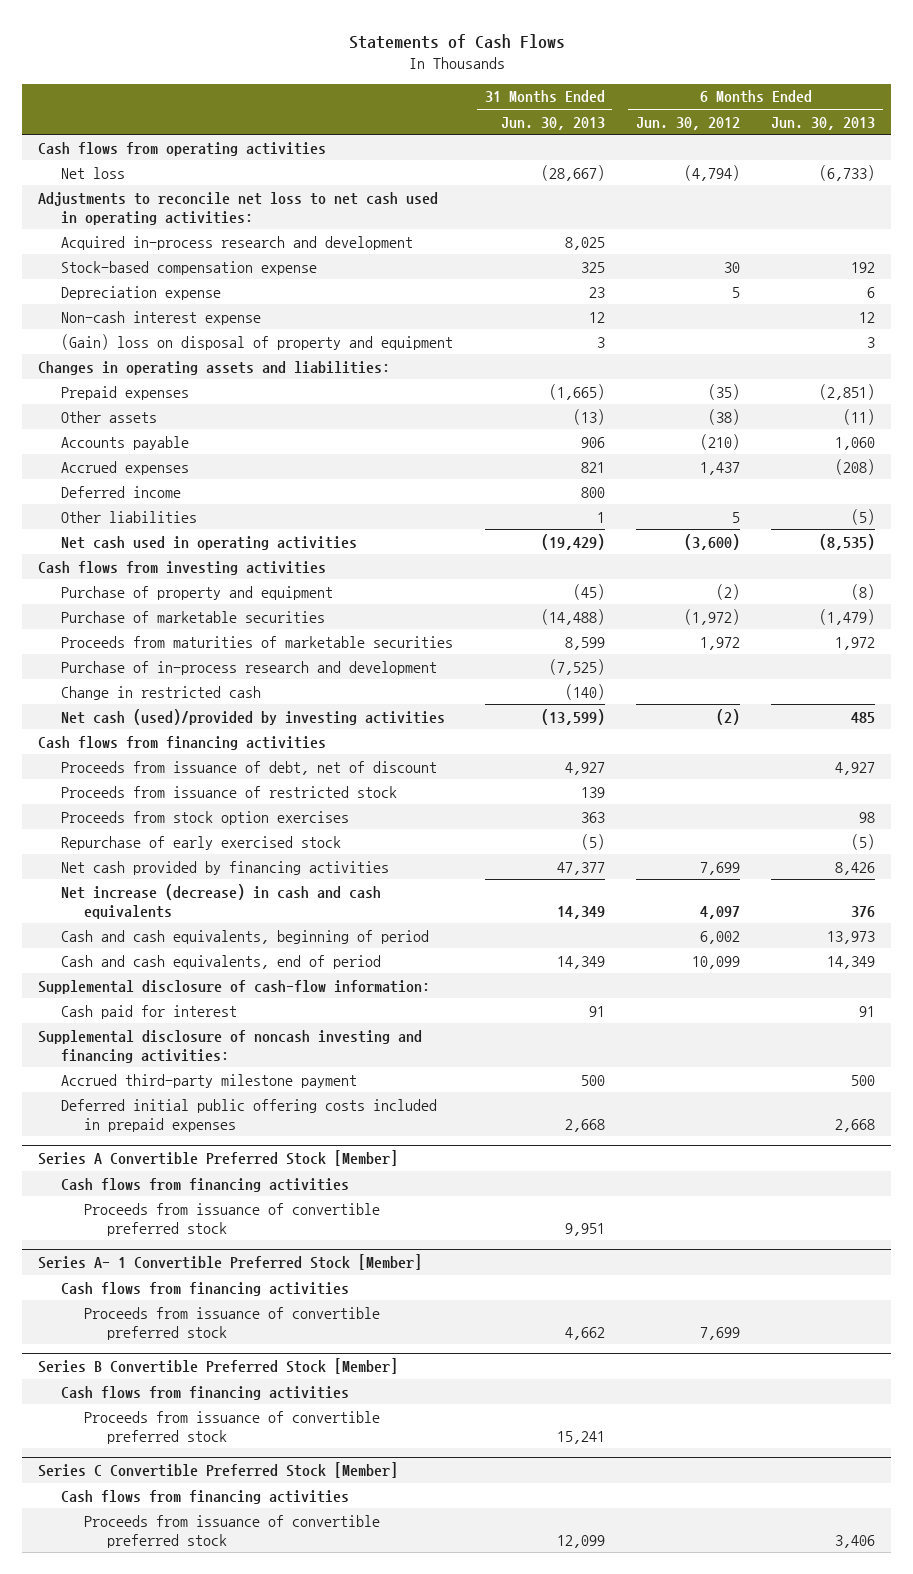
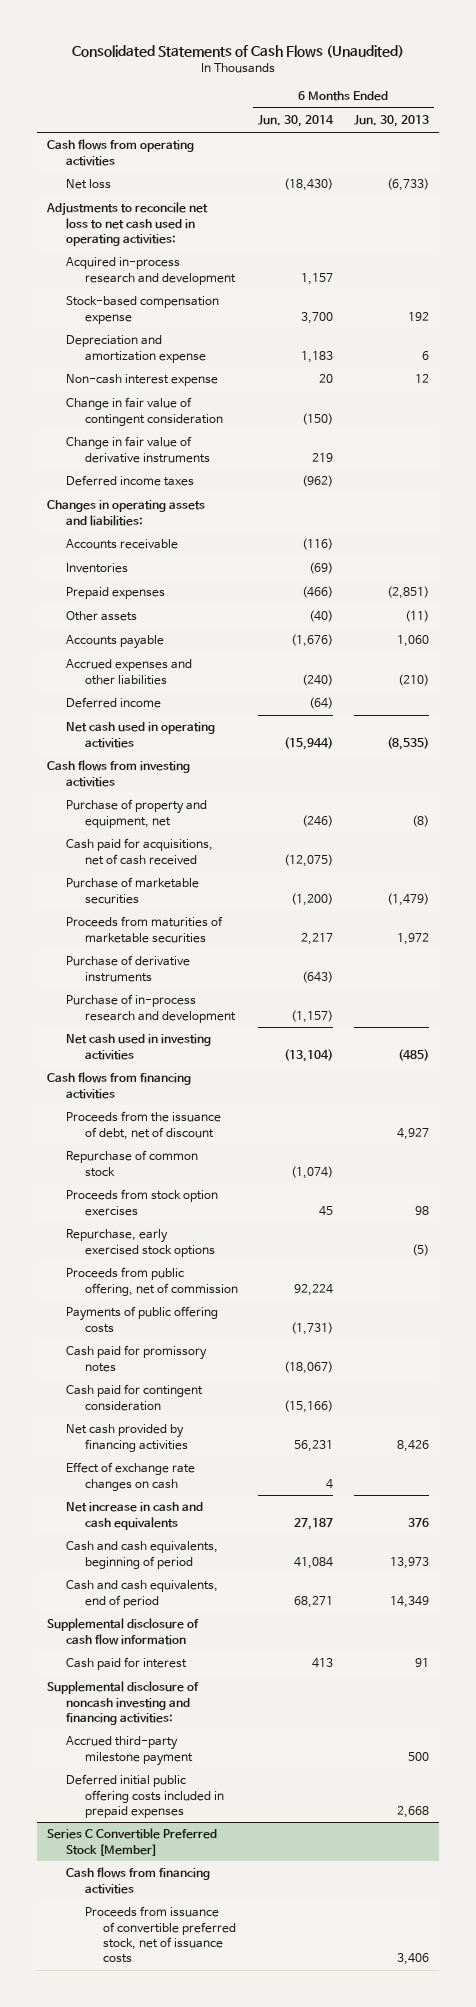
- Statements of Cash Flows
+ Consolidated Statements of Cash Flows (Unaudited)
- | 31 Months Ended Jun. 30, 2013 | 6 Months Ended Jun. 30, 2012 | 6 Months Ended Jun. 30, 2013
+ | 6 Months Ended Jun. 30, 2014 | 6 Months Ended Jun. 30, 2013
- Depreciation expense | 23 | 5 | 6
+ Depreciation and amortization expense | 1,183 | 6
- (Gain) loss on disposal of property and equipment | 3 | | 3
+ Change in fair value of contingent consideration | (150) |
+ Change in fair value of derivative instruments | 219 |
+ Deferred income taxes | (962) |
+ Accounts receivable | (116) |
+ Inventories | (69) |
- Accrued expenses | 821 | 1,437 | (208)
+ Accrued expenses and other liabilities | (240) | (210)
- Other liabilities | 1 | 5 | (5)
- Purchase of property and equipment | (45) | (2) | (8)
+ Purchase of property and equipment, net | (246) | (8)
+ Cash paid for acquisitions, net of cash received | (12,075) |
+ Purchase of derivative instruments | (643) |
- Change in restricted cash | (140) | |
- Net cash (used)/provided by investing activities | (13,599) | (2) | 485
+ Net cash used in investing activities | (13,104) | (485)
- Proceeds from issuance of debt, net of discount | 4,927 | | 4,927
- Proceeds from issuance of restricted stock | 139 | |
+ Proceeds from the issuance of debt, net of discount | | 4,927
+ Repurchase of common stock | (1,074) |
- Repurchase of early exercised stock | (5) | | (5)
+ Repurchase, early exercised stock options | | (5)
+ Proceeds from public offering, net of commission | 92,224 |
+ Payments of public offering costs | (1,731) |
+ Cash paid for promissory notes | (18,067) |
+ Cash paid for contingent consideration | (15,166) |
- Net increase (decrease) in cash and cash equivalents | 14,349 | 4,097 | 376
+ Effect of exchange rate changes on cash | 4 |
+ Net increase in cash and cash equivalents | 27,187 | 376
- Supplemental disclosure of cash-flow information:
+ Supplemental disclosure of cash flow information
- Series A Convertible Preferred Stock [Member]
- Cash flows from financing activities
- Proceeds from issuance of convertible preferred stock | 9,951 | |
- Series A- 1 Convertible Preferred Stock [Member]
- Cash flows from financing activities
- Proceeds from issuance of convertible preferred stock | 4,662 | 7,699 |
- Series B Convertible Preferred Stock [Member]
- Cash flows from financing activities
- Proceeds from issuance of convertible preferred stock | 15,241 | |
@ Series C Convertible Preferred Stock [Member]
- Proceeds from issuance of convertible preferred stock | 12,099 | | 3,406
+ Proceeds from issuance of convertible preferred stock, net of issuance costs | | 3,406

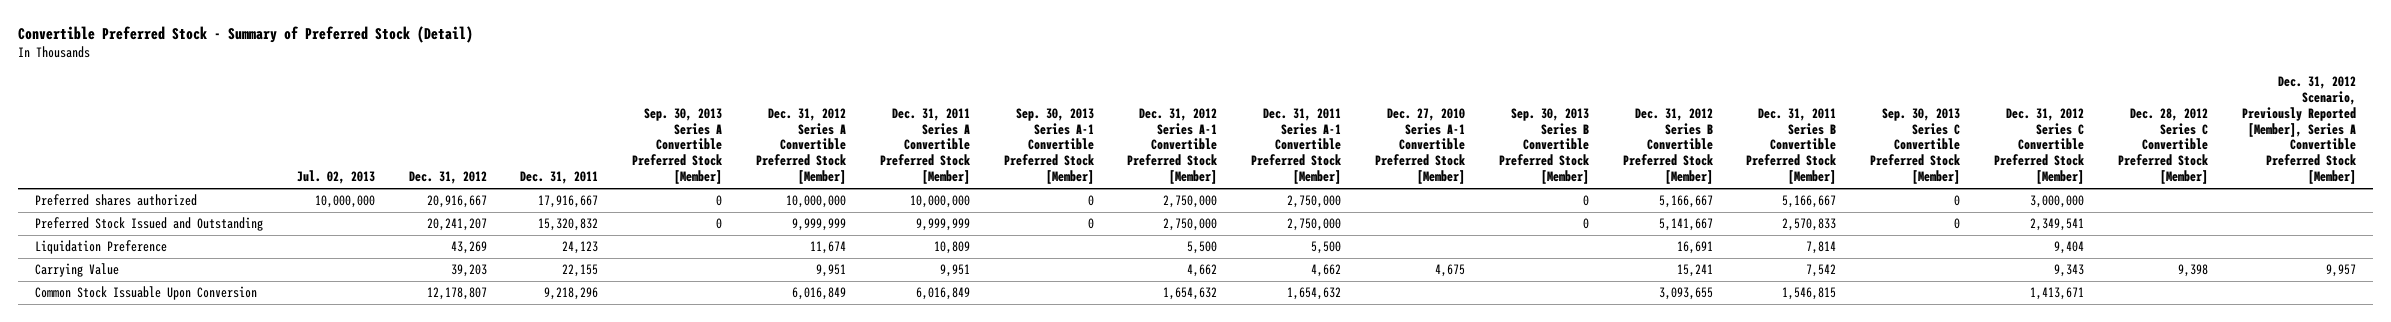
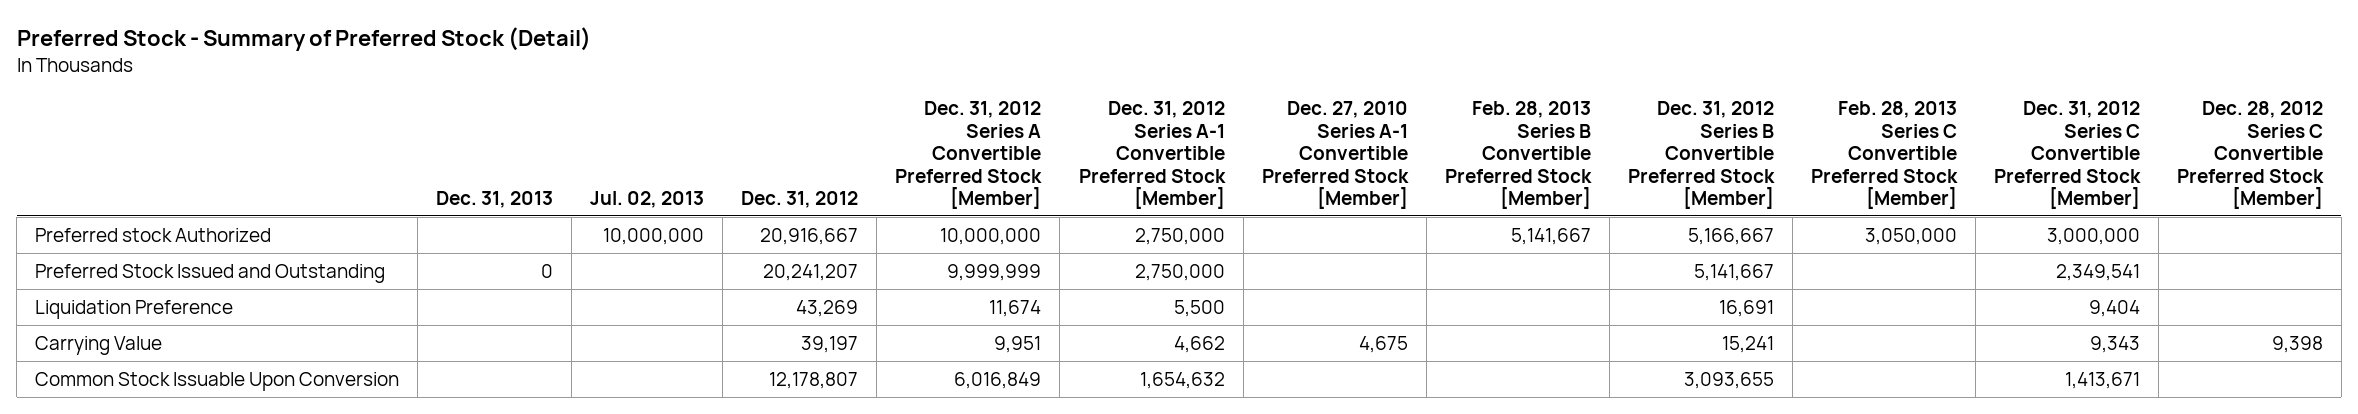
- Convertible Preferred Stock - Summary of Preferred Stock (Detail)
+ Preferred Stock - Summary of Preferred Stock (Detail)
- | Jul. 02, 2013 | Dec. 31, 2012 | Dec. 31, 2011 | Sep. 30, 2013 Series A Convertible Preferred Stock [Member] | Dec. 31, 2012 Series A Convertible Preferred Stock [Member] | Dec. 31, 2011 Series A Convertible Preferred Stock [Member] | Sep. 30, 2013 Series A-1 Convertible Preferred Stock [Member] | Dec. 31, 2012 Series A-1 Convertible Preferred Stock [Member] | Dec. 31, 2011 Series A-1 Convertible Preferred Stock [Member] | Dec. 27, 2010 Series A-1 Convertible Preferred Stock [Member] | Sep. 30, 2013 Series B Convertible Preferred Stock [Member] | Dec. 31, 2012 Series B Convertible Preferred Stock [Member] | Dec. 31, 2011 Series B Convertible Preferred Stock [Member] | Sep. 30, 2013 Series C Convertible Preferred Stock [Member] | Dec. 31, 2012 Series C Convertible Preferred Stock [Member] | Dec. 28, 2012 Series C Convertible Preferred Stock [Member] | Dec. 31, 2012 Scenario, Previously Reported [Member], Series A Convertible Preferred Stock [Member]
+ | Dec. 31, 2013 | Jul. 02, 2013 | Dec. 31, 2012 | Dec. 31, 2012 Series A Convertible Preferred Stock [Member] | Dec. 31, 2012 Series A-1 Convertible Preferred Stock [Member] | Dec. 27, 2010 Series A-1 Convertible Preferred Stock [Member] | Feb. 28, 2013 Series B Convertible Preferred Stock [Member] | Dec. 31, 2012 Series B Convertible Preferred Stock [Member] | Feb. 28, 2013 Series C Convertible Preferred Stock [Member] | Dec. 31, 2012 Series C Convertible Preferred Stock [Member] | Dec. 28, 2012 Series C Convertible Preferred Stock [Member]
- Preferred shares authorized | 10,000,000 | 20,916,667 | 17,916,667 | 0 | 10,000,000 | 10,000,000 | 0 | 2,750,000 | 2,750,000 | | 0 | 5,166,667 | 5,166,667 | 0 | 3,000,000 | |
+ Preferred stock Authorized | | 10,000,000 | 20,916,667 | 10,000,000 | 2,750,000 | | 5,141,667 | 5,166,667 | 3,050,000 | 3,000,000 |
- Carrying Value | | 39,203 | 22,155 | | 9,951 | 9,951 | | 4,662 | 4,662 | 4,675 | | 15,241 | 7,542 | | 9,343 | 9,398 | 9,957
+ Carrying Value | | | 39,197 | 9,951 | 4,662 | 4,675 | | 15,241 | | 9,343 | 9,398

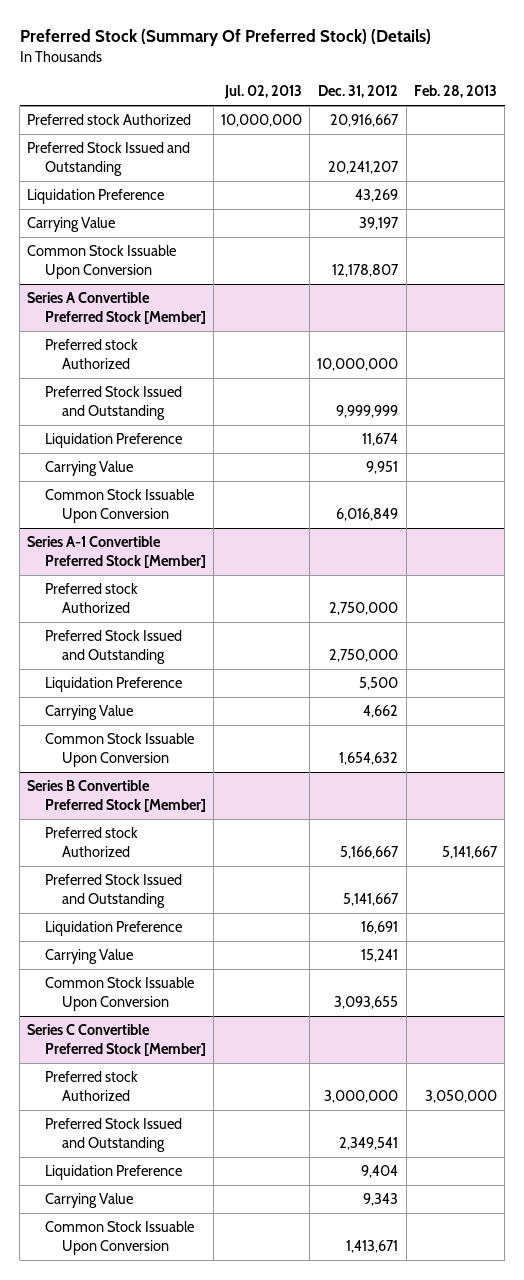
- Preferred Stock - Summary of Preferred Stock (Detail)
+ Preferred Stock (Summary Of Preferred Stock) (Details)
- | Dec. 31, 2013 | Jul. 02, 2013 | Dec. 31, 2012 | Dec. 31, 2012 Series A Convertible Preferred Stock [Member] | Dec. 31, 2012 Series A-1 Convertible Preferred Stock [Member] | Dec. 27, 2010 Series A-1 Convertible Preferred Stock [Member] | Feb. 28, 2013 Series B Convertible Preferred Stock [Member] | Dec. 31, 2012 Series B Convertible Preferred Stock [Member] | Feb. 28, 2013 Series C Convertible Preferred Stock [Member] | Dec. 31, 2012 Series C Convertible Preferred Stock [Member] | Dec. 28, 2012 Series C Convertible Preferred Stock [Member]
+ | Jul. 02, 2013 | Dec. 31, 2012 | Feb. 28, 2013
+ Series A Convertible Preferred Stock [Member]
+ Preferred stock Authorized | | 10,000,000 |
+ Preferred Stock Issued and Outstanding | | 9,999,999 |
+ Liquidation Preference | | 11,674 |
+ Carrying Value | | 9,951 |
+ Common Stock Issuable Upon Conversion | | 6,016,849 |
+ Series A-1 Convertible Preferred Stock [Member]
+ Preferred stock Authorized | | 2,750,000 |
+ Preferred Stock Issued and Outstanding | | 2,750,000 |
+ Liquidation Preference | | 5,500 |
+ Carrying Value | | 4,662 |
+ Common Stock Issuable Upon Conversion | | 1,654,632 |
+ Series B Convertible Preferred Stock [Member]
+ Preferred stock Authorized | | 5,166,667 | 5,141,667
+ Preferred Stock Issued and Outstanding | | 5,141,667 |
+ Liquidation Preference | | 16,691 |
+ Carrying Value | | 15,241 |
+ Common Stock Issuable Upon Conversion | | 3,093,655 |
+ Series C Convertible Preferred Stock [Member]
+ Preferred stock Authorized | | 3,000,000 | 3,050,000
+ Preferred Stock Issued and Outstanding | | 2,349,541 |
+ Liquidation Preference | | 9,404 |
+ Carrying Value | | 9,343 |
+ Common Stock Issuable Upon Conversion | | 1,413,671 |

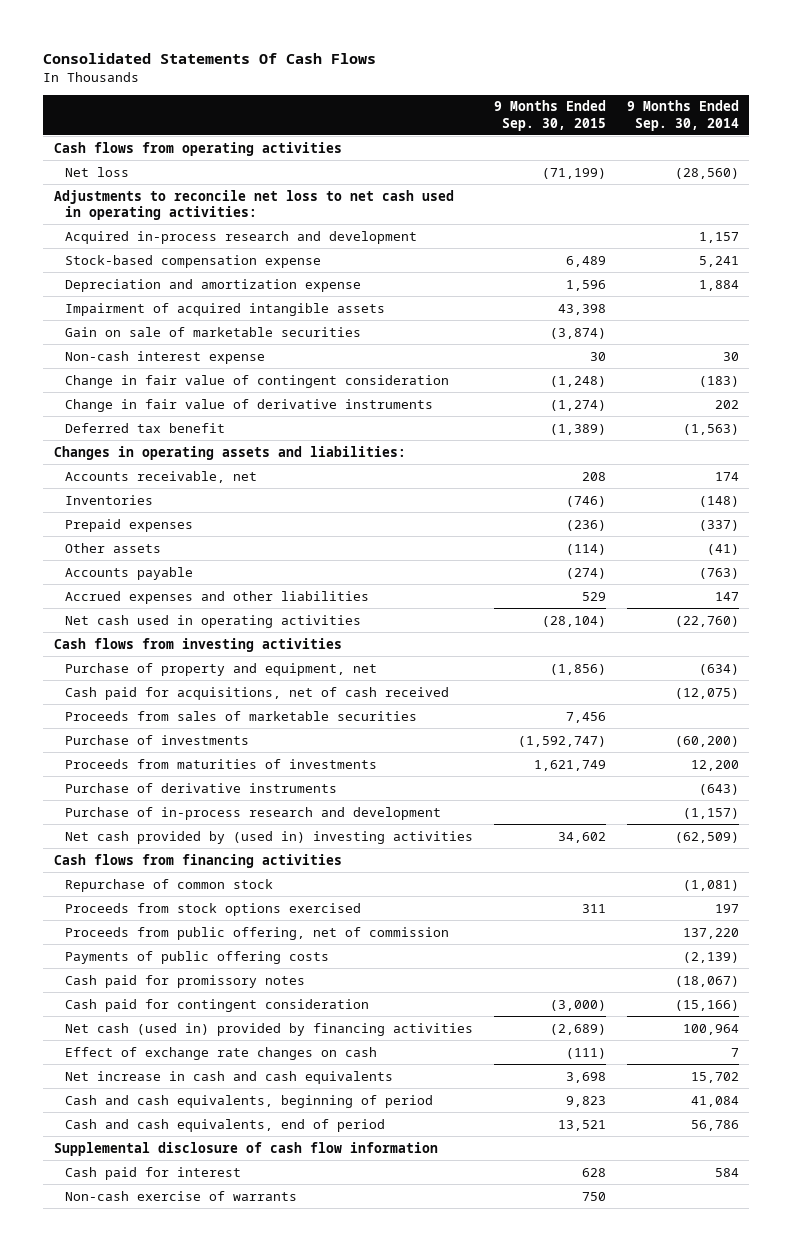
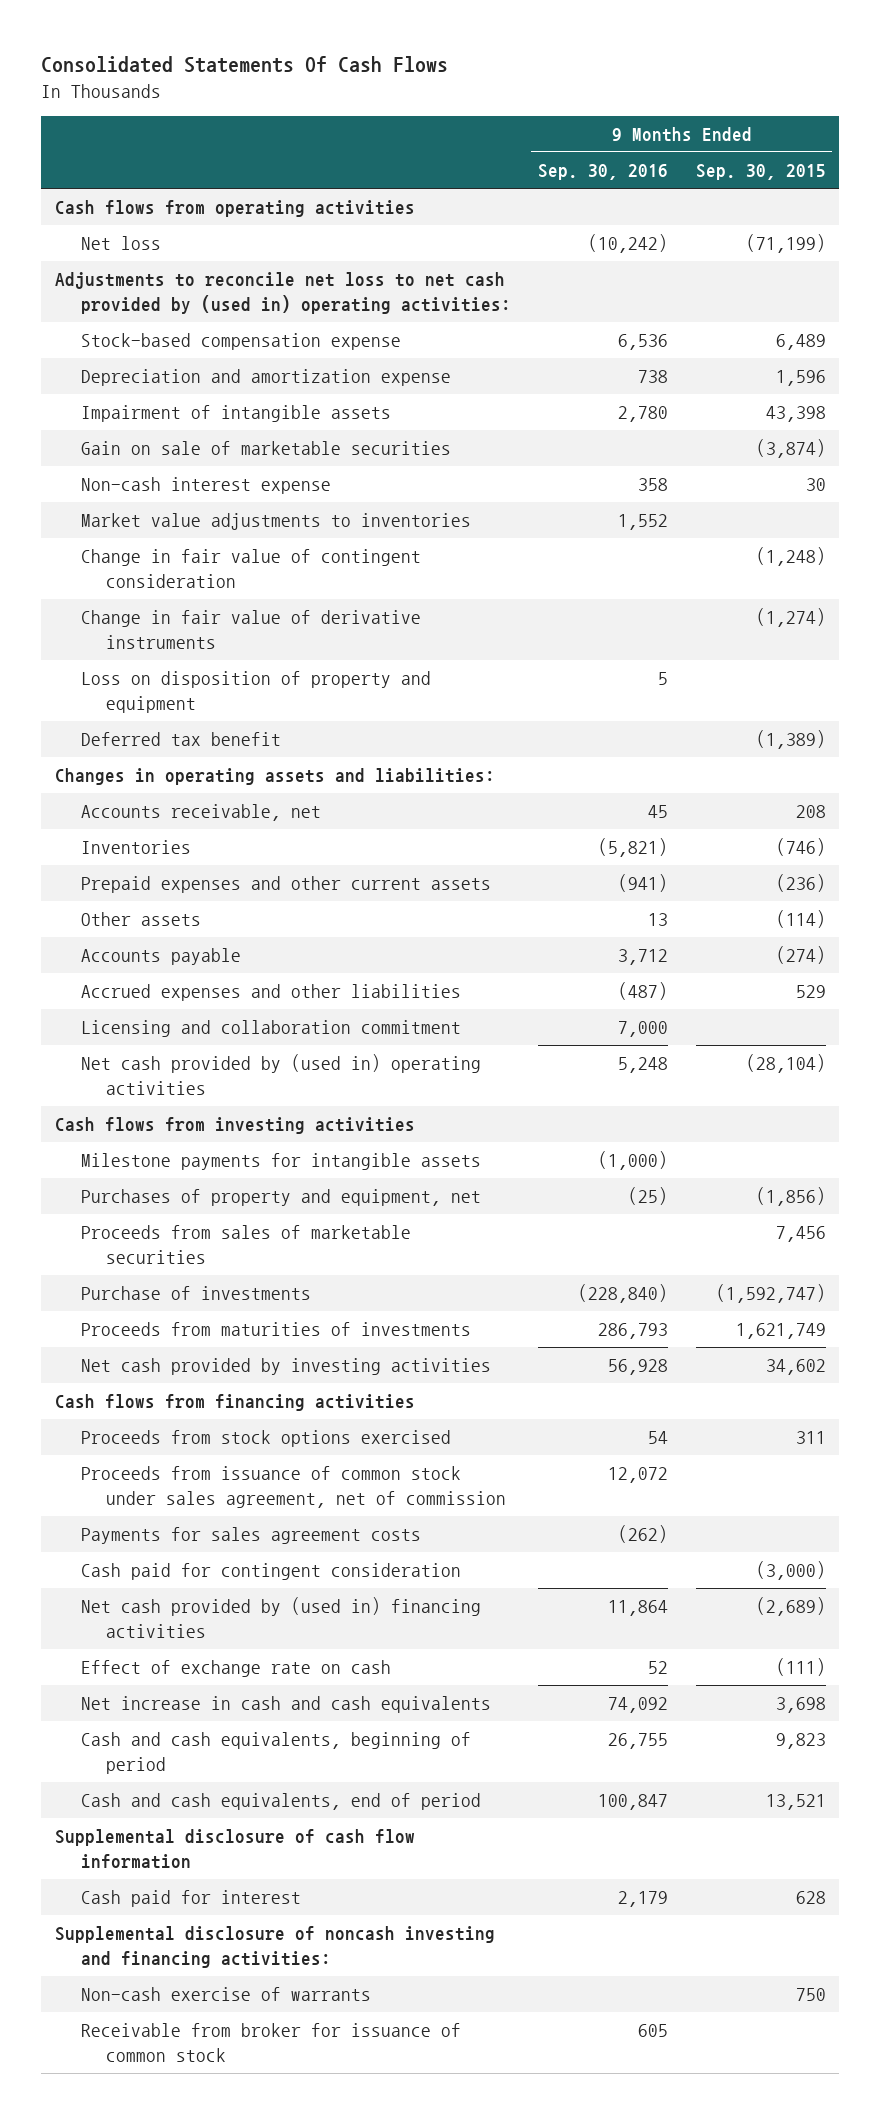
- | 9 Months Ended Sep. 30, 2015 | 9 Months Ended Sep. 30, 2014
+ | 9 Months Ended Sep. 30, 2016 | 9 Months Ended Sep. 30, 2015
- Adjustments to reconcile net loss to net cash used in operating activities:
- Acquired in-process research and development | | 1,157
+ Adjustments to reconcile net loss to net cash provided by (used in) operating activities:
- Impairment of acquired intangible assets | 43,398 |
+ Impairment of intangible assets | 2,780 | 43,398
+ Market value adjustments to inventories | 1,552 |
+ Loss on disposition of property and equipment | 5 |
- Prepaid expenses | (236) | (337)
+ Prepaid expenses and other current assets | (941) | (236)
- Net cash used in operating activities | (28,104) | (22,760)
+ Licensing and collaboration commitment | 7,000 |
+ Net cash provided by (used in) operating activities | 5,248 | (28,104)
- Purchase of property and equipment, net | (1,856) | (634)
- Cash paid for acquisitions, net of cash received | | (12,075)
+ Milestone payments for intangible assets | (1,000) |
+ Purchases of property and equipment, net | (25) | (1,856)
- Purchase of derivative instruments | | (643)
- Purchase of in-process research and development | | (1,157)
- Net cash provided by (used in) investing activities | 34,602 | (62,509)
+ Net cash provided by investing activities | 56,928 | 34,602
- Repurchase of common stock | | (1,081)
- Proceeds from public offering, net of commission | | 137,220
- Payments of public offering costs | | (2,139)
- Cash paid for promissory notes | | (18,067)
+ Proceeds from issuance of common stock under sales agreement, net of commission | 12,072 |
+ Payments for sales agreement costs | (262) |
- Net cash (used in) provided by financing activities | (2,689) | 100,964
- Effect of exchange rate changes on cash | (111) | 7
+ Net cash provided by (used in) financing activities | 11,864 | (2,689)
+ Effect of exchange rate on cash | 52 | (111)
+ Supplemental disclosure of noncash investing and financing activities:
+ Receivable from broker for issuance of common stock | 605 |

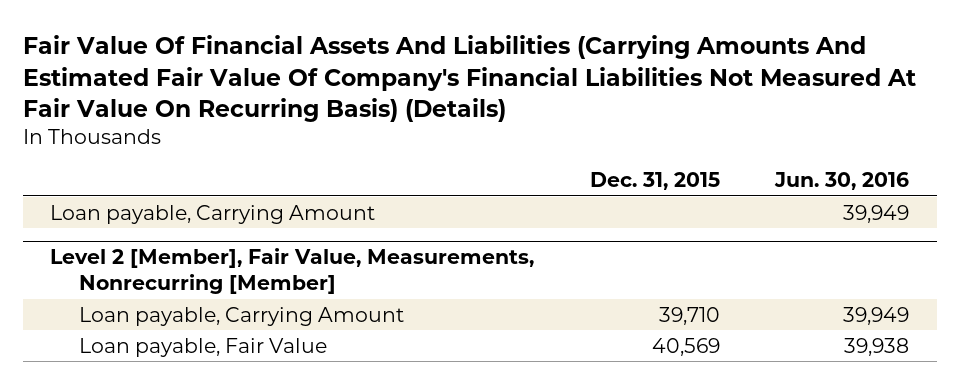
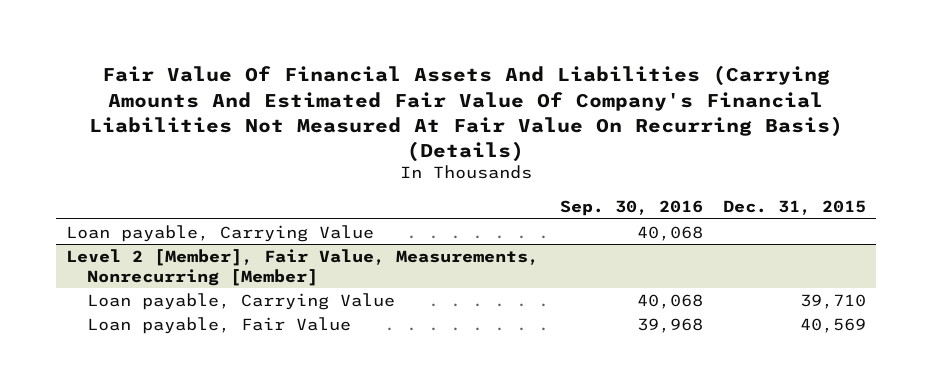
- | Dec. 31, 2015 | Jun. 30, 2016
+ | Sep. 30, 2016 | Dec. 31, 2015
- Loan payable, Carrying Amount | | 39,949
+ Loan payable, Carrying Value | 40,068 |
@ Level 2 [Member], Fair Value, Measurements, Nonrecurring [Member]
- Loan payable, Carrying Amount | 39,710 | 39,949
+ Loan payable, Carrying Value | 40,068 | 39,710

